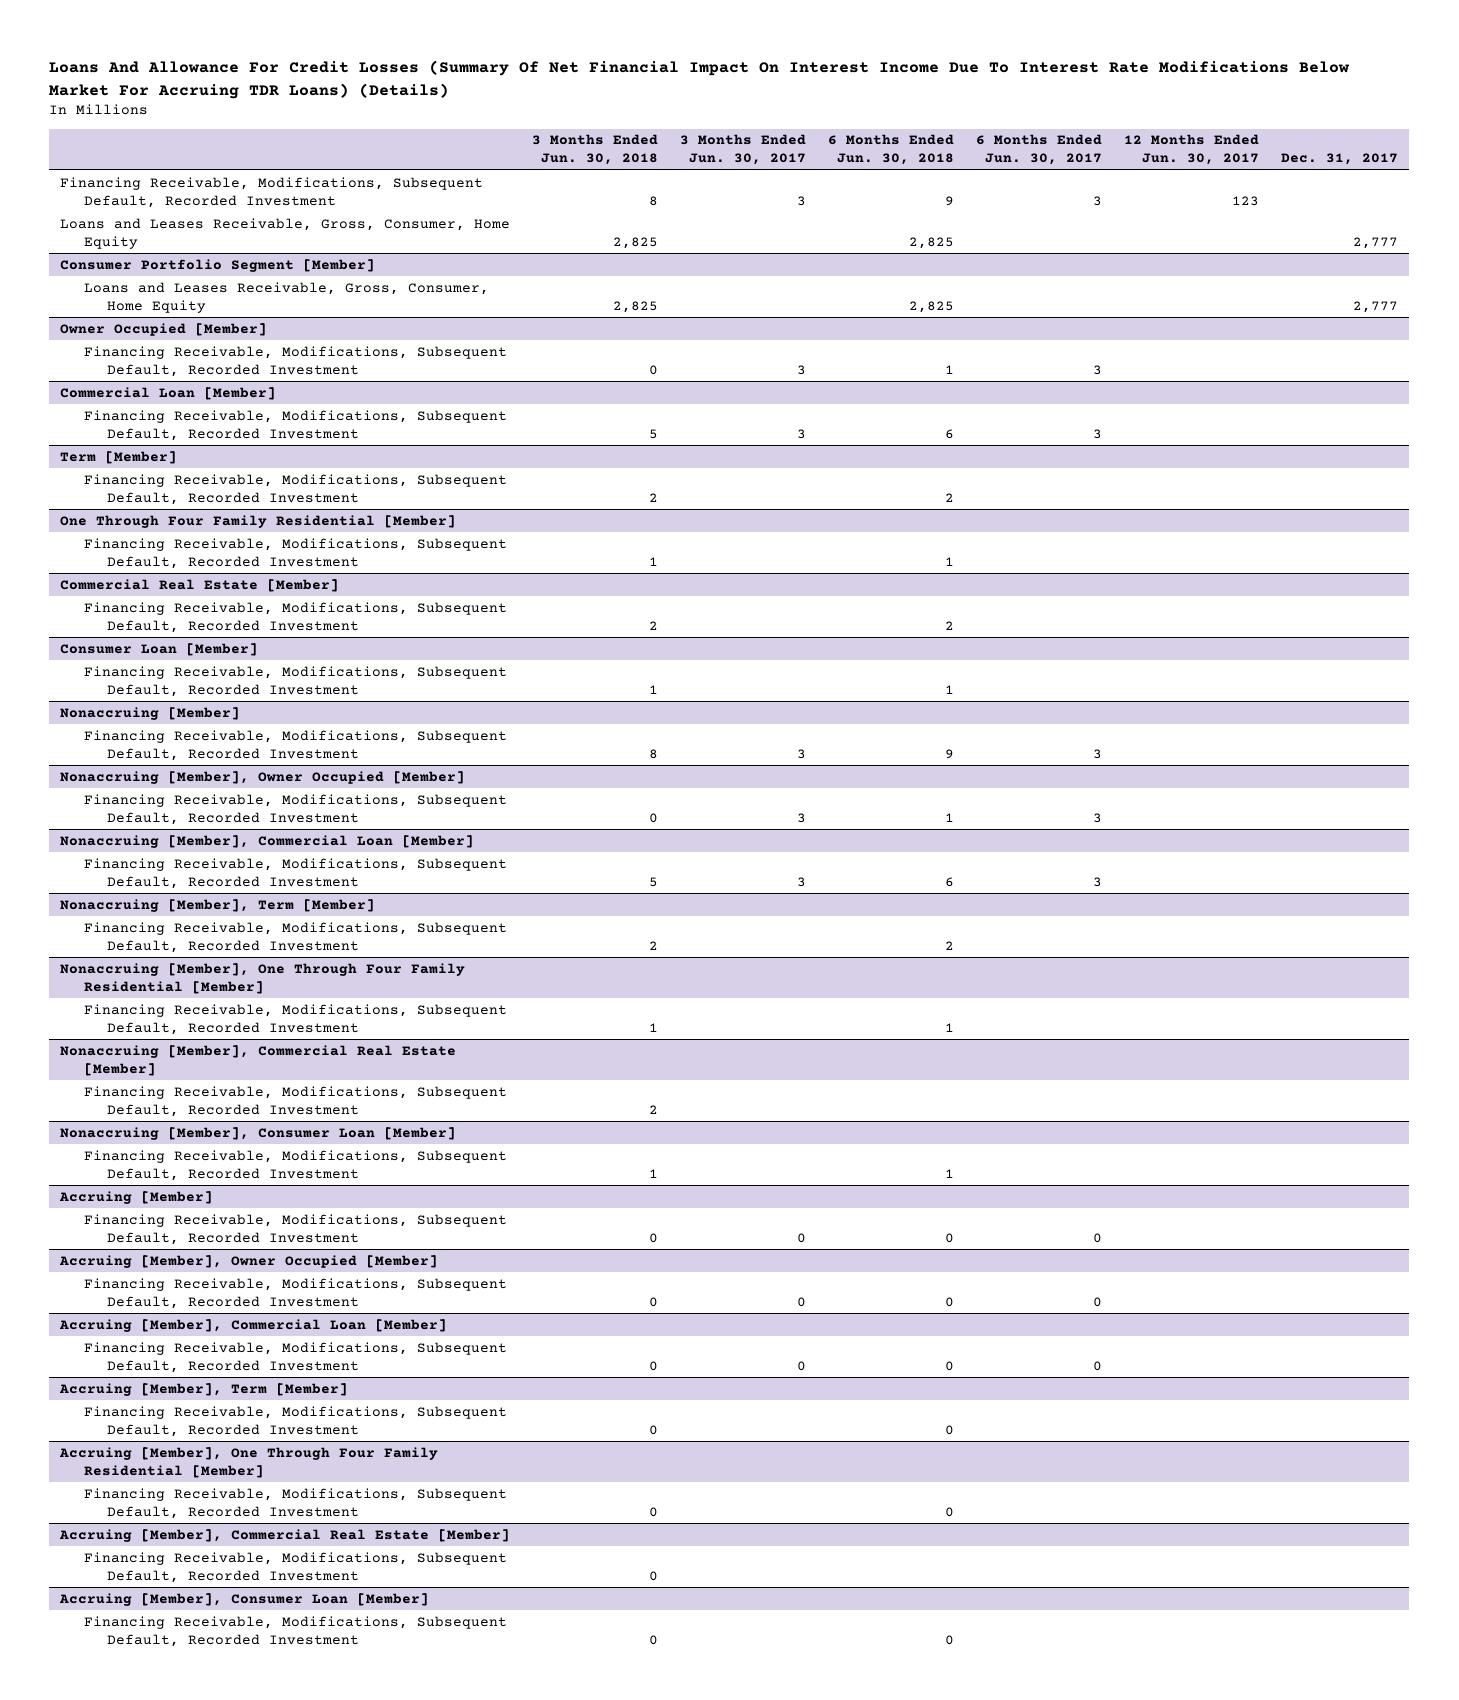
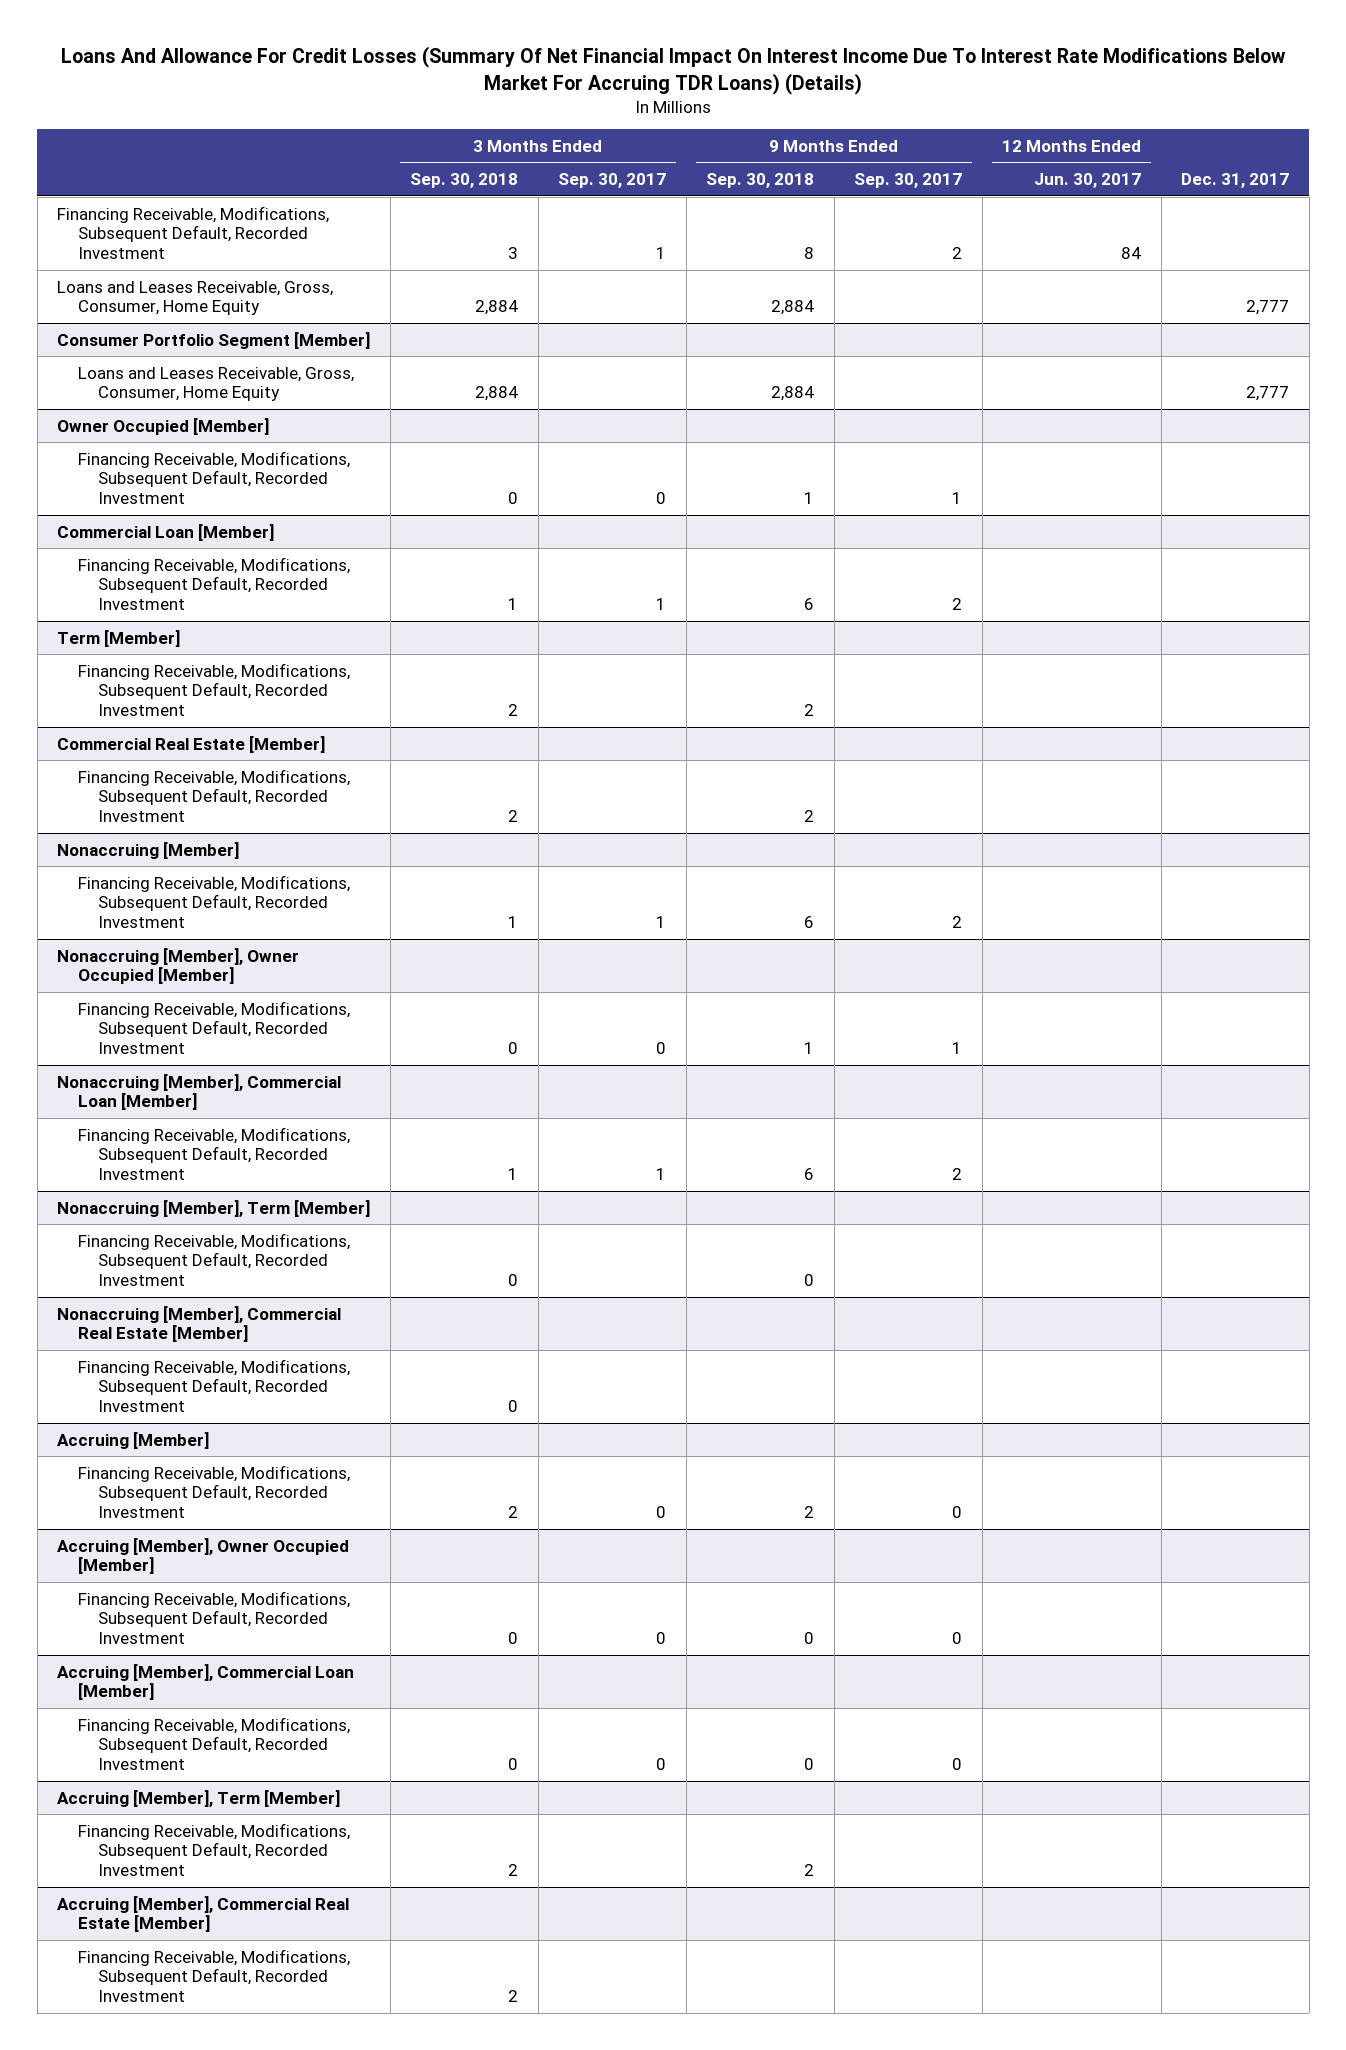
- | 3 Months Ended Jun. 30, 2018 | 3 Months Ended Jun. 30, 2017 | 6 Months Ended Jun. 30, 2018 | 6 Months Ended Jun. 30, 2017 | 12 Months Ended Jun. 30, 2017 | Dec. 31, 2017
+ | 3 Months Ended Sep. 30, 2018 | 3 Months Ended Sep. 30, 2017 | 9 Months Ended Sep. 30, 2018 | 9 Months Ended Sep. 30, 2017 | 12 Months Ended Jun. 30, 2017 | Dec. 31, 2017
- Financing Receivable, Modifications, Subsequent Default, Recorded Investment | 8 | 3 | 9 | 3 | 123 |
+ Financing Receivable, Modifications, Subsequent Default, Recorded Investment | 3 | 1 | 8 | 2 | 84 |
- One Through Four Family Residential [Member]
- Financing Receivable, Modifications, Subsequent Default, Recorded Investment | 1 | | 1 | | |
- Consumer Loan [Member]
- Financing Receivable, Modifications, Subsequent Default, Recorded Investment | 1 | | 1 | | |
- Nonaccruing [Member], One Through Four Family Residential [Member]
- Financing Receivable, Modifications, Subsequent Default, Recorded Investment | 1 | | 1 | | |
- Nonaccruing [Member], Consumer Loan [Member]
- Financing Receivable, Modifications, Subsequent Default, Recorded Investment | 1 | | 1 | | |
- Accruing [Member], One Through Four Family Residential [Member]
- Financing Receivable, Modifications, Subsequent Default, Recorded Investment | 0 | | 0 | | |
- Accruing [Member], Consumer Loan [Member]
- Financing Receivable, Modifications, Subsequent Default, Recorded Investment | 0 | | 0 | | |

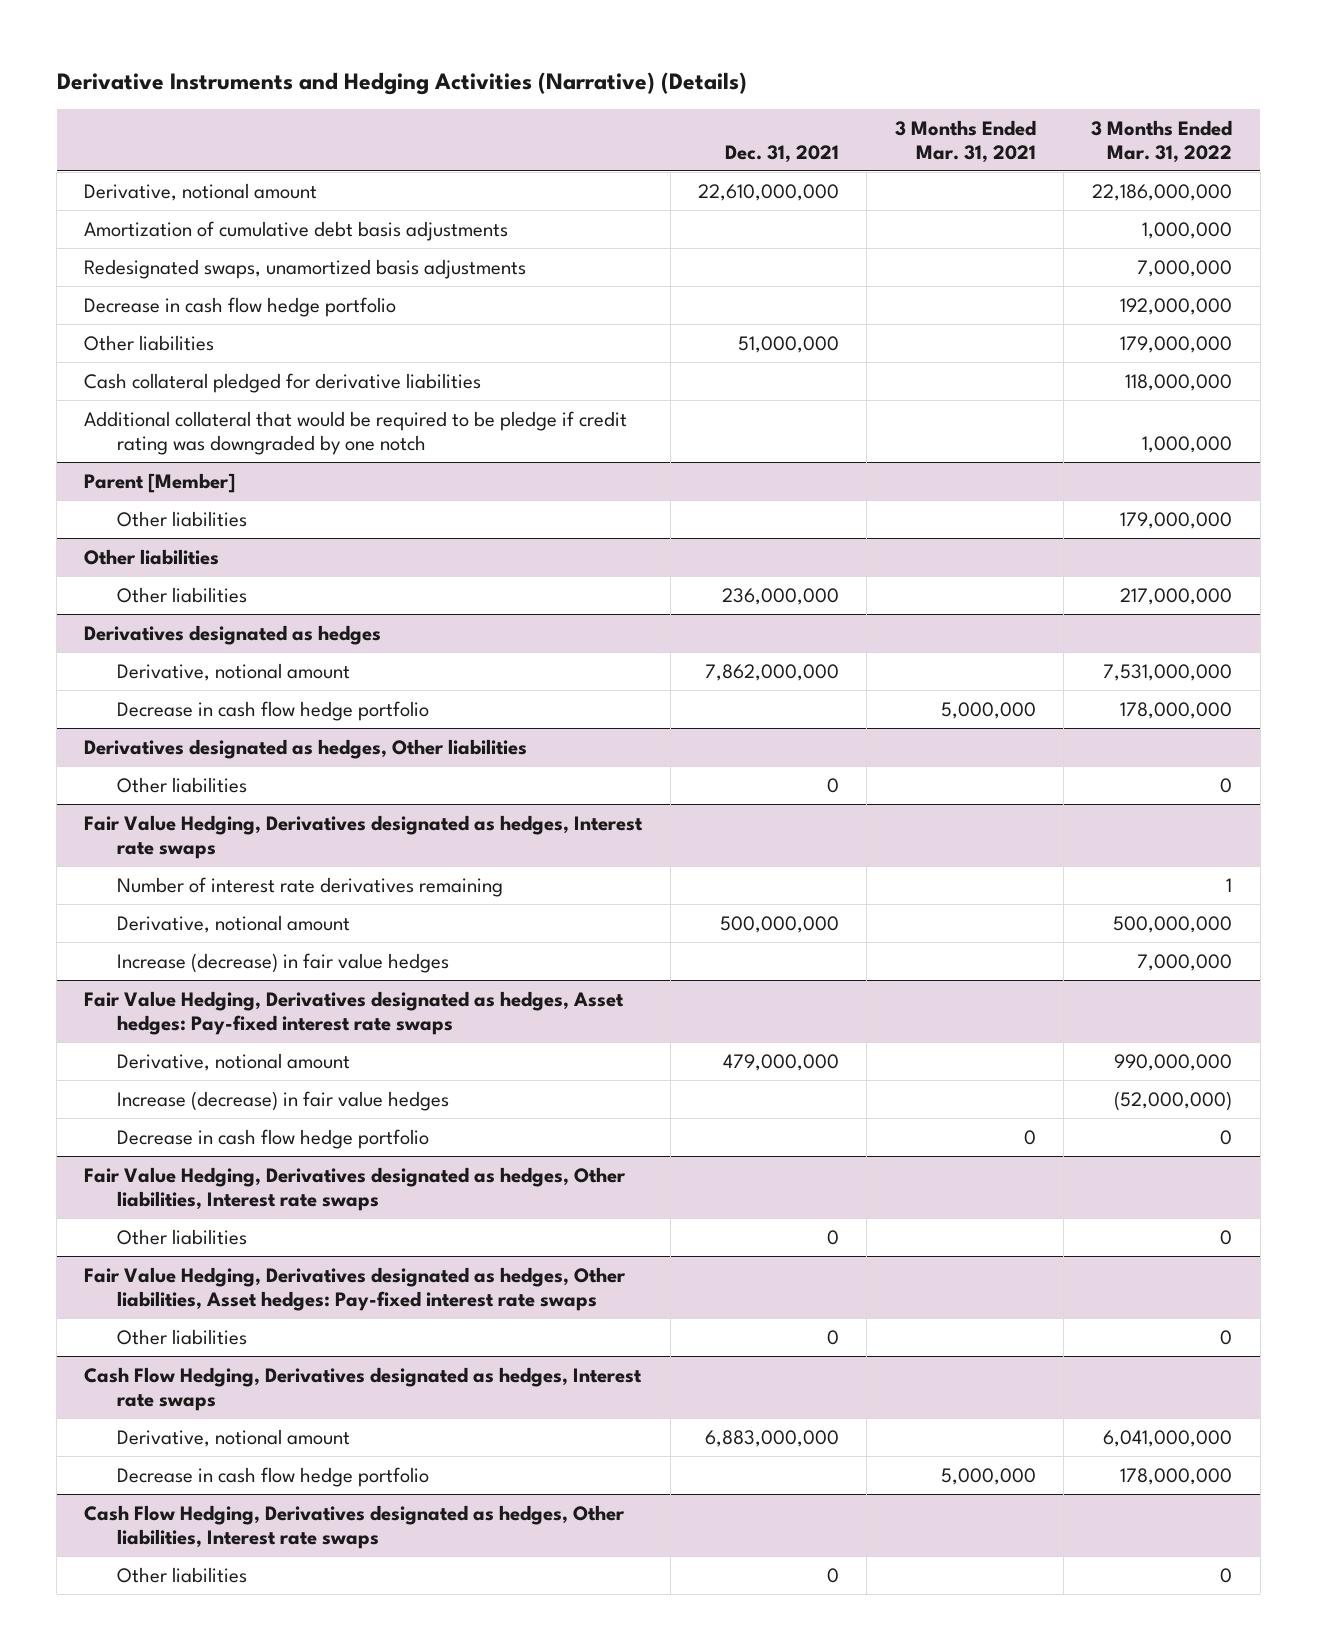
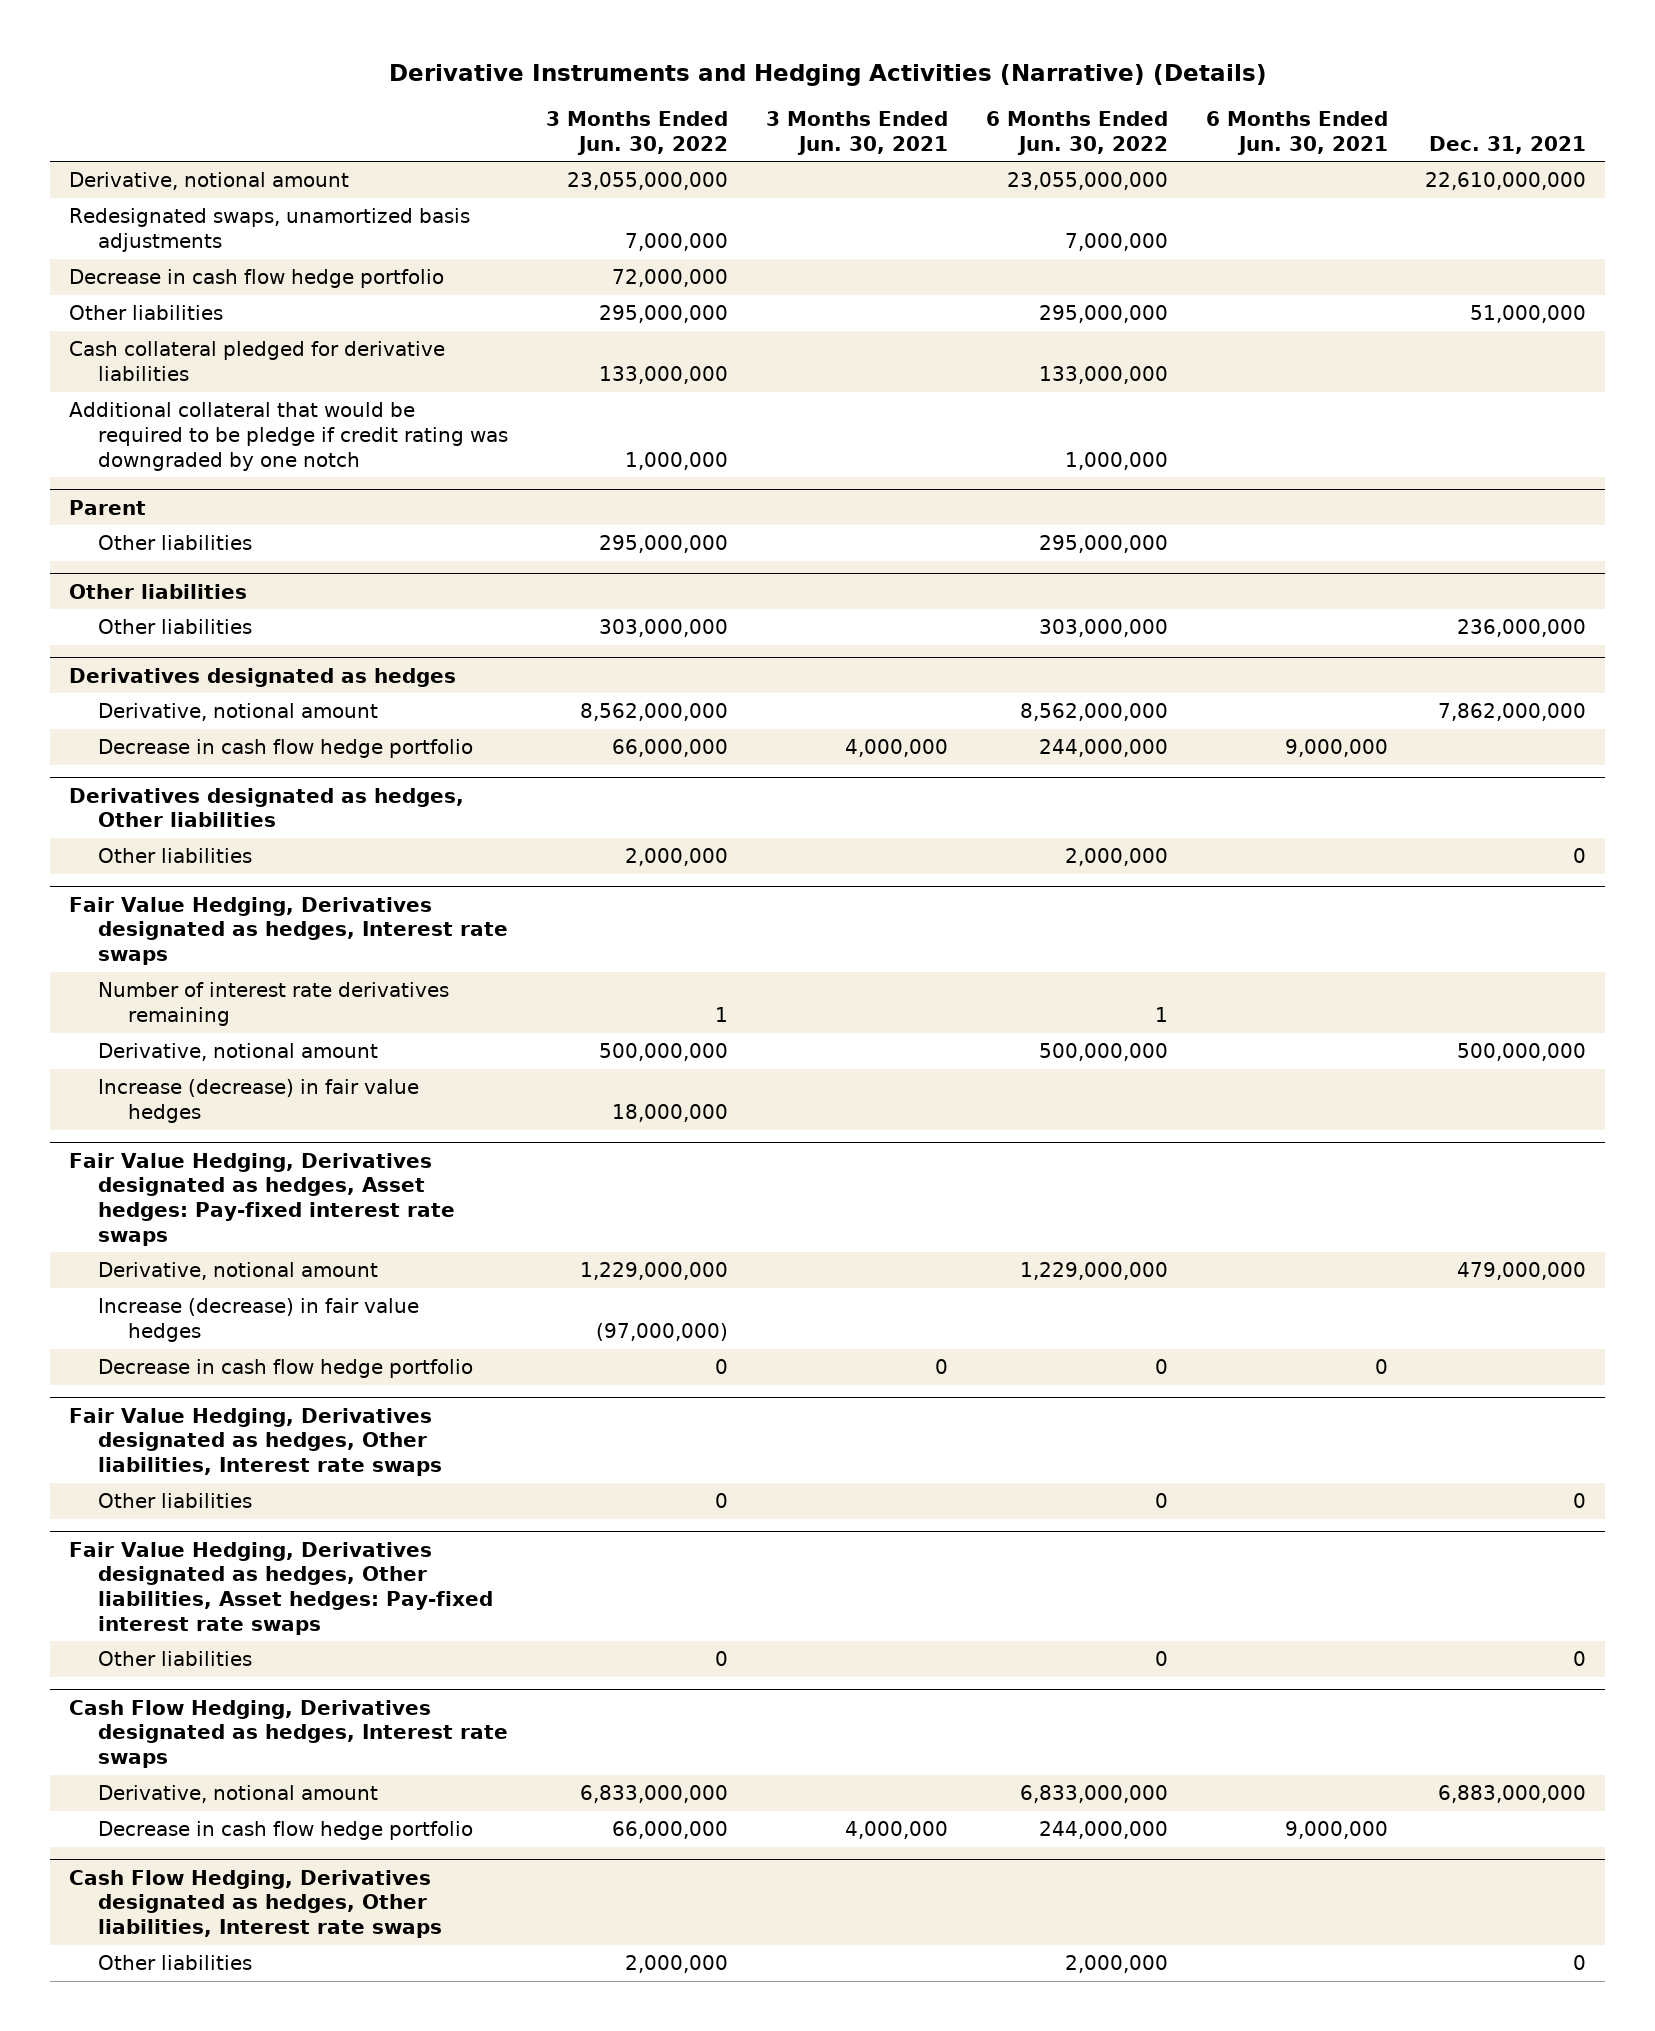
- | Dec. 31, 2021 | 3 Months Ended Mar. 31, 2021 | 3 Months Ended Mar. 31, 2022
+ | 3 Months Ended Jun. 30, 2022 | 3 Months Ended Jun. 30, 2021 | 6 Months Ended Jun. 30, 2022 | 6 Months Ended Jun. 30, 2021 | Dec. 31, 2021
- Amortization of cumulative debt basis adjustments | | | 1,000,000
- Parent [Member]
+ Parent

